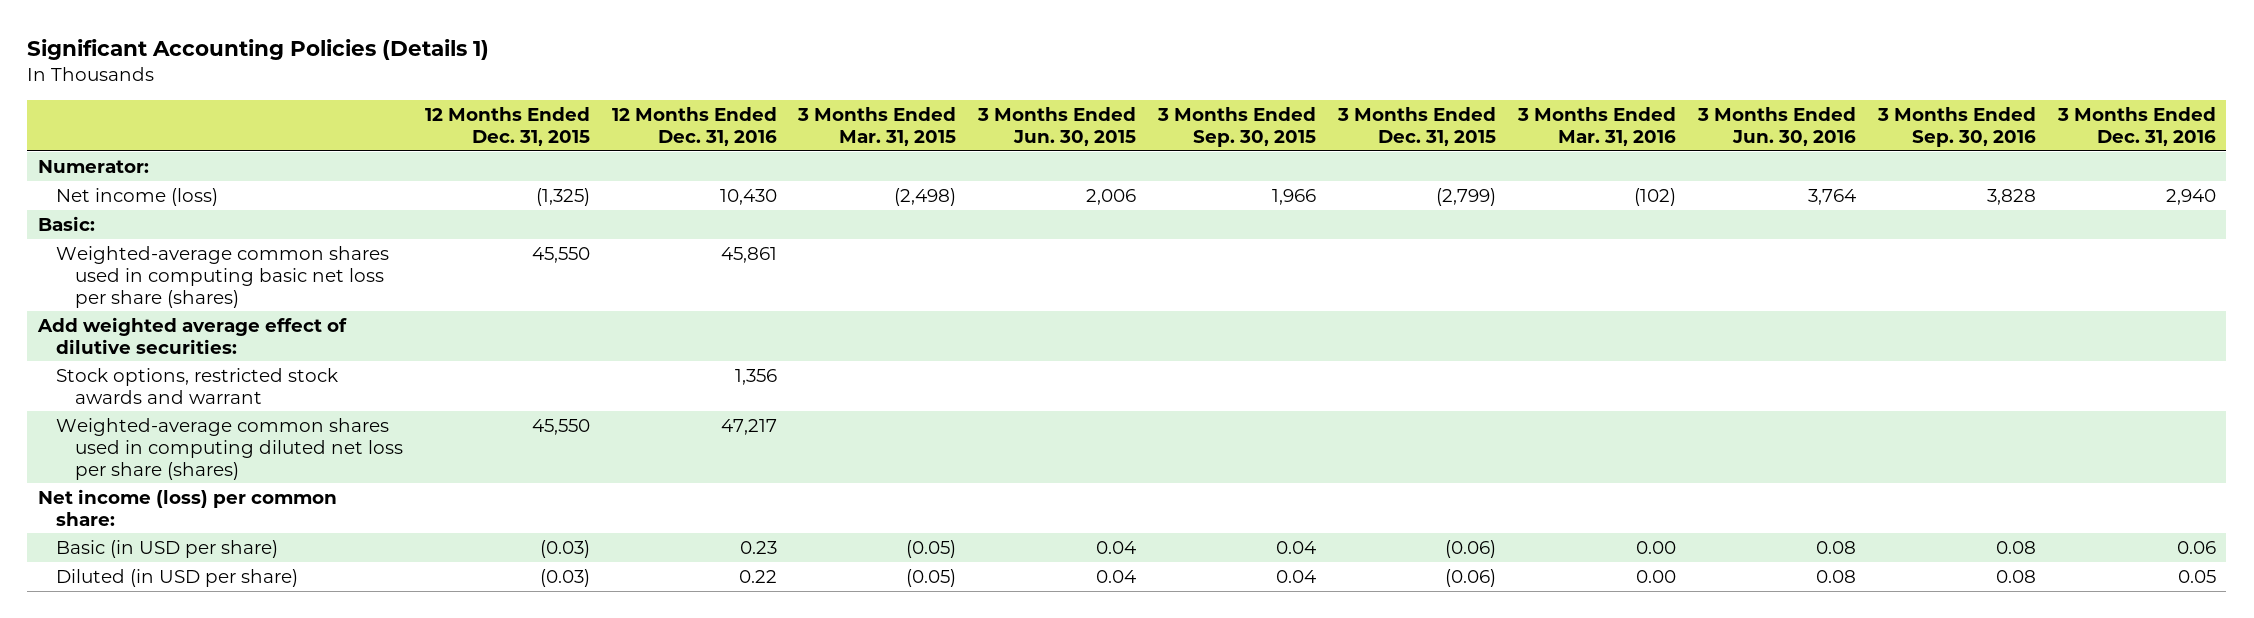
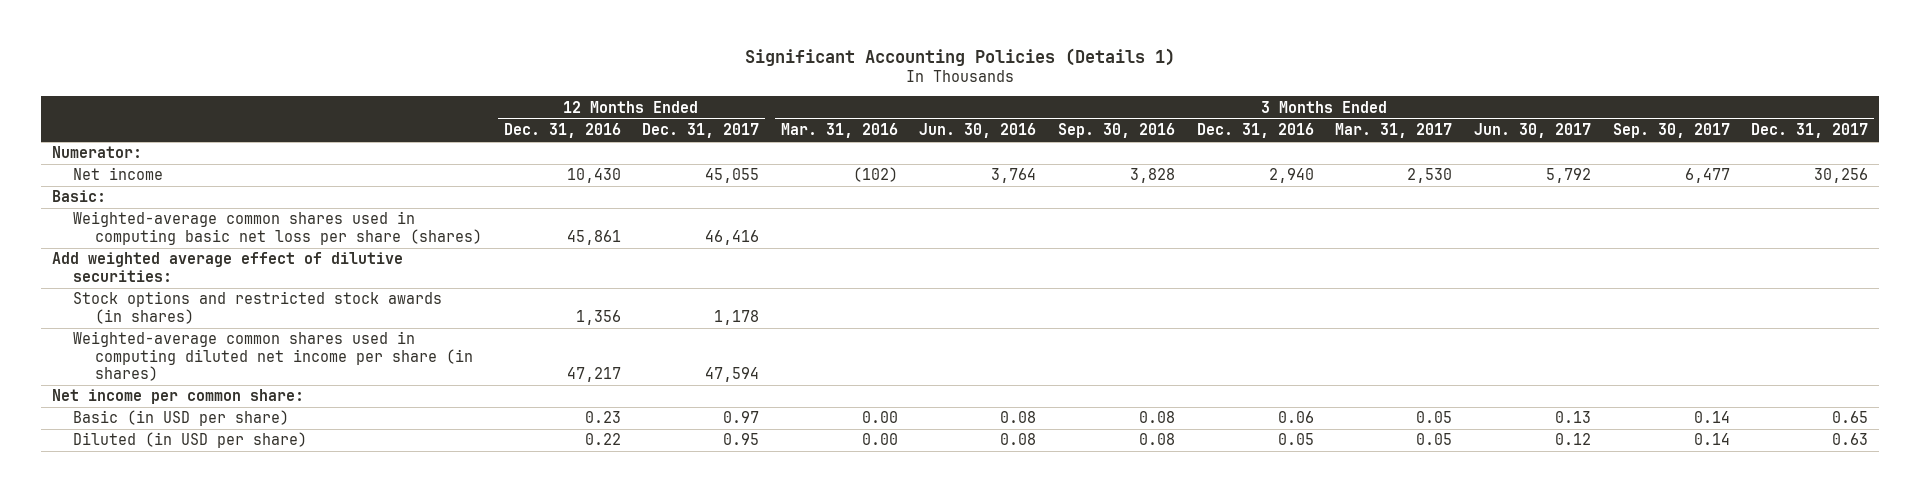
- | 12 Months Ended Dec. 31, 2015 | 12 Months Ended Dec. 31, 2016 | 3 Months Ended Mar. 31, 2015 | 3 Months Ended Jun. 30, 2015 | 3 Months Ended Sep. 30, 2015 | 3 Months Ended Dec. 31, 2015 | 3 Months Ended Mar. 31, 2016 | 3 Months Ended Jun. 30, 2016 | 3 Months Ended Sep. 30, 2016 | 3 Months Ended Dec. 31, 2016
+ | 12 Months Ended Dec. 31, 2016 | 12 Months Ended Dec. 31, 2017 | 3 Months Ended Mar. 31, 2016 | 3 Months Ended Jun. 30, 2016 | 3 Months Ended Sep. 30, 2016 | 3 Months Ended Dec. 31, 2016 | 3 Months Ended Mar. 31, 2017 | 3 Months Ended Jun. 30, 2017 | 3 Months Ended Sep. 30, 2017 | 3 Months Ended Dec. 31, 2017
- Net income (loss) | (1,325) | 10,430 | (2,498) | 2,006 | 1,966 | (2,799) | (102) | 3,764 | 3,828 | 2,940
+ Net income | 10,430 | 45,055 | (102) | 3,764 | 3,828 | 2,940 | 2,530 | 5,792 | 6,477 | 30,256
- Stock options, restricted stock awards and warrant | | 1,356 | | | | | | | |
- Weighted-average common shares used in computing diluted net loss per share (shares) | 45,550 | 47,217 | | | | | | | |
- Net income (loss) per common share:
+ Stock options and restricted stock awards (in shares) | 1,356 | 1,178 | | | | | | | |
+ Weighted-average common shares used in computing diluted net income per share (in shares) | 47,217 | 47,594 | | | | | | | |
+ Net income per common share:

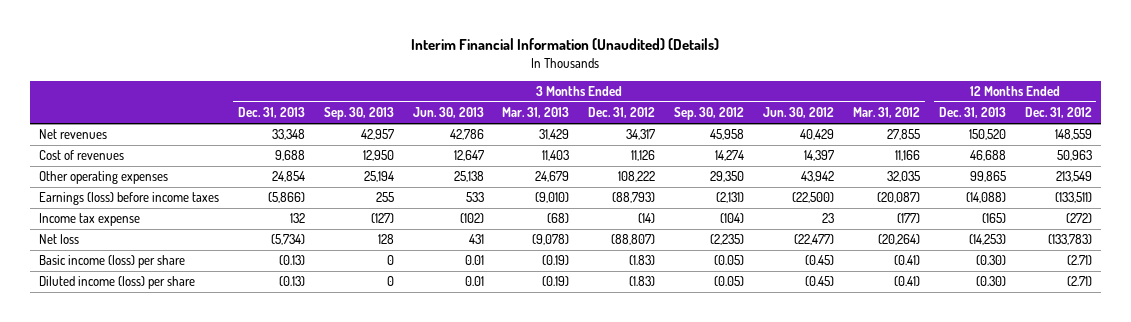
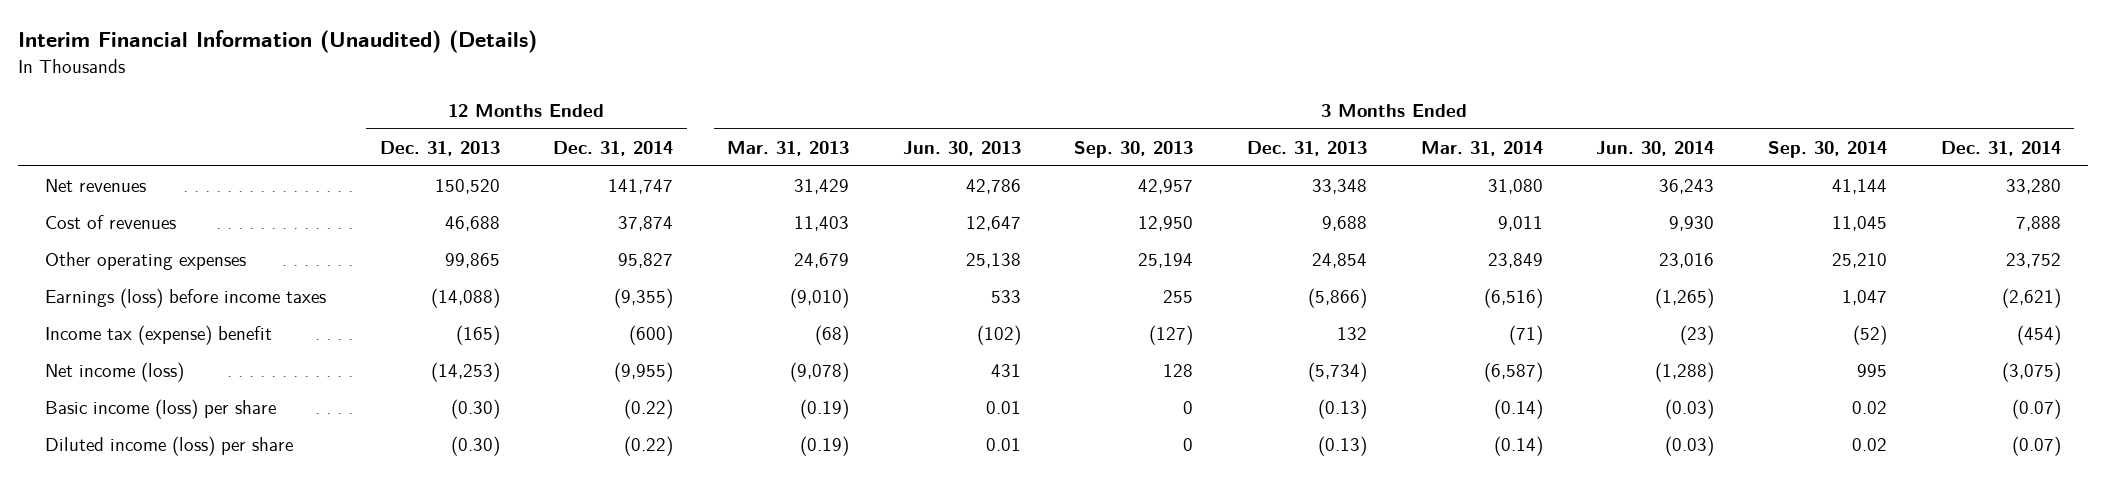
- | 3 Months Ended Dec. 31, 2013 | 3 Months Ended Sep. 30, 2013 | 3 Months Ended Jun. 30, 2013 | 3 Months Ended Mar. 31, 2013 | 3 Months Ended Dec. 31, 2012 | 3 Months Ended Sep. 30, 2012 | 3 Months Ended Jun. 30, 2012 | 3 Months Ended Mar. 31, 2012 | 12 Months Ended Dec. 31, 2013 | 12 Months Ended Dec. 31, 2012
+ | 12 Months Ended Dec. 31, 2013 | 12 Months Ended Dec. 31, 2014 | 3 Months Ended Mar. 31, 2013 | 3 Months Ended Jun. 30, 2013 | 3 Months Ended Sep. 30, 2013 | 3 Months Ended Dec. 31, 2013 | 3 Months Ended Mar. 31, 2014 | 3 Months Ended Jun. 30, 2014 | 3 Months Ended Sep. 30, 2014 | 3 Months Ended Dec. 31, 2014
- Income tax expense | 132 | (127) | (102) | (68) | (14) | (104) | 23 | (177) | (165) | (272)
- Net loss | (5,734) | 128 | 431 | (9,078) | (88,807) | (2,235) | (22,477) | (20,264) | (14,253) | (133,783)
+ Income tax (expense) benefit | (165) | (600) | (68) | (102) | (127) | 132 | (71) | (23) | (52) | (454)
+ Net income (loss) | (14,253) | (9,955) | (9,078) | 431 | 128 | (5,734) | (6,587) | (1,288) | 995 | (3,075)

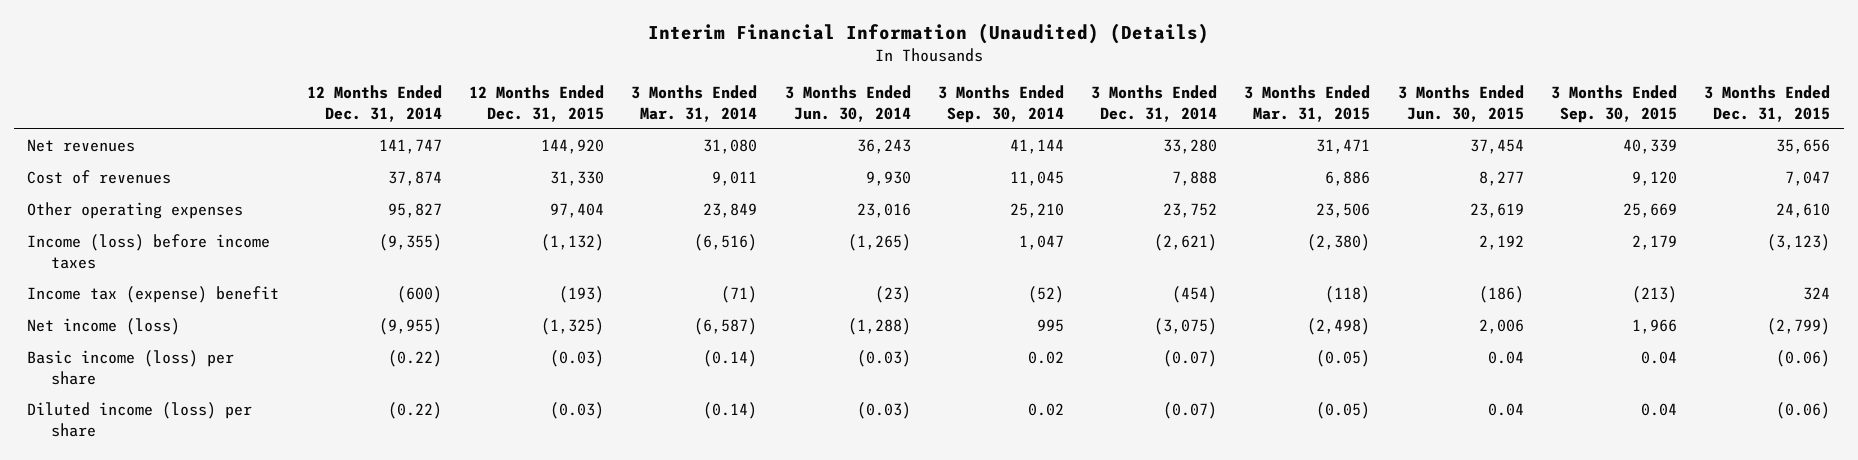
- | 12 Months Ended Dec. 31, 2013 | 12 Months Ended Dec. 31, 2014 | 3 Months Ended Mar. 31, 2013 | 3 Months Ended Jun. 30, 2013 | 3 Months Ended Sep. 30, 2013 | 3 Months Ended Dec. 31, 2013 | 3 Months Ended Mar. 31, 2014 | 3 Months Ended Jun. 30, 2014 | 3 Months Ended Sep. 30, 2014 | 3 Months Ended Dec. 31, 2014
+ | 12 Months Ended Dec. 31, 2014 | 12 Months Ended Dec. 31, 2015 | 3 Months Ended Mar. 31, 2014 | 3 Months Ended Jun. 30, 2014 | 3 Months Ended Sep. 30, 2014 | 3 Months Ended Dec. 31, 2014 | 3 Months Ended Mar. 31, 2015 | 3 Months Ended Jun. 30, 2015 | 3 Months Ended Sep. 30, 2015 | 3 Months Ended Dec. 31, 2015
- Earnings (loss) before income taxes | (14,088) | (9,355) | (9,010) | 533 | 255 | (5,866) | (6,516) | (1,265) | 1,047 | (2,621)
+ Income (loss) before income taxes | (9,355) | (1,132) | (6,516) | (1,265) | 1,047 | (2,621) | (2,380) | 2,192 | 2,179 | (3,123)

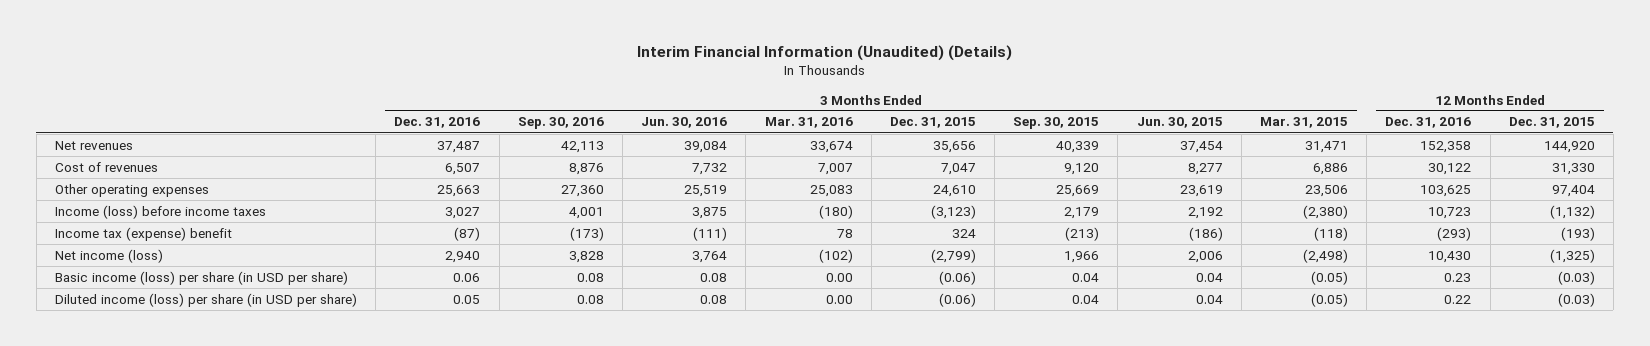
- | 12 Months Ended Dec. 31, 2014 | 12 Months Ended Dec. 31, 2015 | 3 Months Ended Mar. 31, 2014 | 3 Months Ended Jun. 30, 2014 | 3 Months Ended Sep. 30, 2014 | 3 Months Ended Dec. 31, 2014 | 3 Months Ended Mar. 31, 2015 | 3 Months Ended Jun. 30, 2015 | 3 Months Ended Sep. 30, 2015 | 3 Months Ended Dec. 31, 2015
+ | 3 Months Ended Dec. 31, 2016 | 3 Months Ended Sep. 30, 2016 | 3 Months Ended Jun. 30, 2016 | 3 Months Ended Mar. 31, 2016 | 3 Months Ended Dec. 31, 2015 | 3 Months Ended Sep. 30, 2015 | 3 Months Ended Jun. 30, 2015 | 3 Months Ended Mar. 31, 2015 | 12 Months Ended Dec. 31, 2016 | 12 Months Ended Dec. 31, 2015
- Basic income (loss) per share | (0.22) | (0.03) | (0.14) | (0.03) | 0.02 | (0.07) | (0.05) | 0.04 | 0.04 | (0.06)
- Diluted income (loss) per share | (0.22) | (0.03) | (0.14) | (0.03) | 0.02 | (0.07) | (0.05) | 0.04 | 0.04 | (0.06)
+ Basic income (loss) per share (in USD per share) | 0.06 | 0.08 | 0.08 | 0.00 | (0.06) | 0.04 | 0.04 | (0.05) | 0.23 | (0.03)
+ Diluted income (loss) per share (in USD per share) | 0.05 | 0.08 | 0.08 | 0.00 | (0.06) | 0.04 | 0.04 | (0.05) | 0.22 | (0.03)

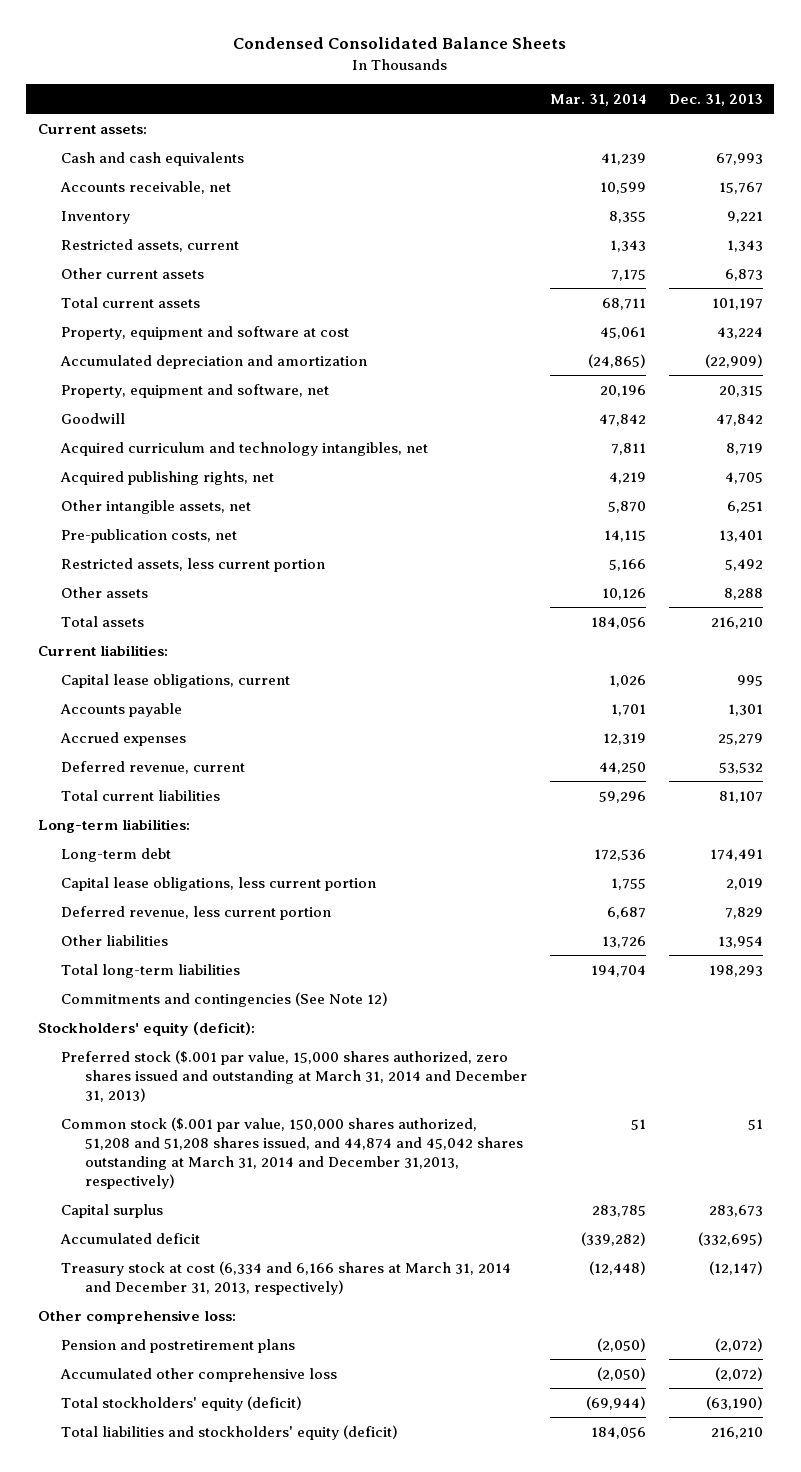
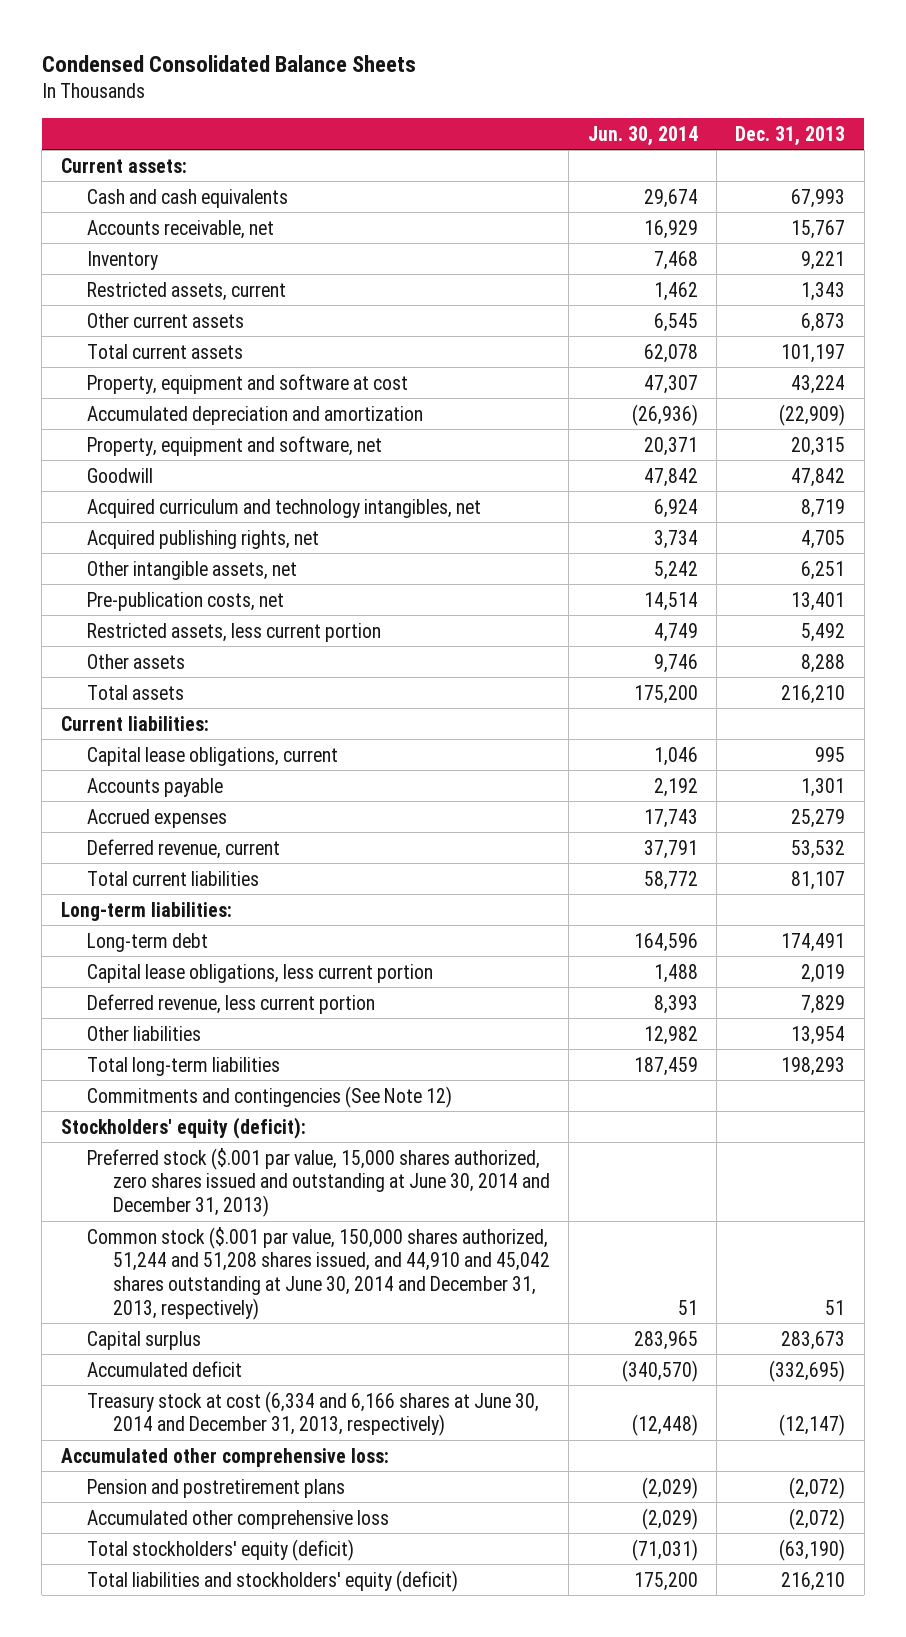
- | Mar. 31, 2014 | Dec. 31, 2013
+ | Jun. 30, 2014 | Dec. 31, 2013
- Preferred stock ($.001 par value, 15,000 shares authorized, zero shares issued and outstanding at March 31, 2014 and December 31, 2013)
- Common stock ($.001 par value, 150,000 shares authorized, 51,208 and 51,208 shares issued, and 44,874 and 45,042 shares outstanding at March 31, 2014 and December 31,2013, respectively) | 51 | 51
+ Preferred stock ($.001 par value, 15,000 shares authorized, zero shares issued and outstanding at June 30, 2014 and December 31, 2013)
+ Common stock ($.001 par value, 150,000 shares authorized, 51,244 and 51,208 shares issued, and 44,910 and 45,042 shares outstanding at June 30, 2014 and December 31, 2013, respectively) | 51 | 51
- Treasury stock at cost (6,334 and 6,166 shares at March 31, 2014 and December 31, 2013, respectively) | (12,448) | (12,147)
- Other comprehensive loss:
+ Treasury stock at cost (6,334 and 6,166 shares at June 30, 2014 and December 31, 2013, respectively) | (12,448) | (12,147)
+ Accumulated other comprehensive loss:

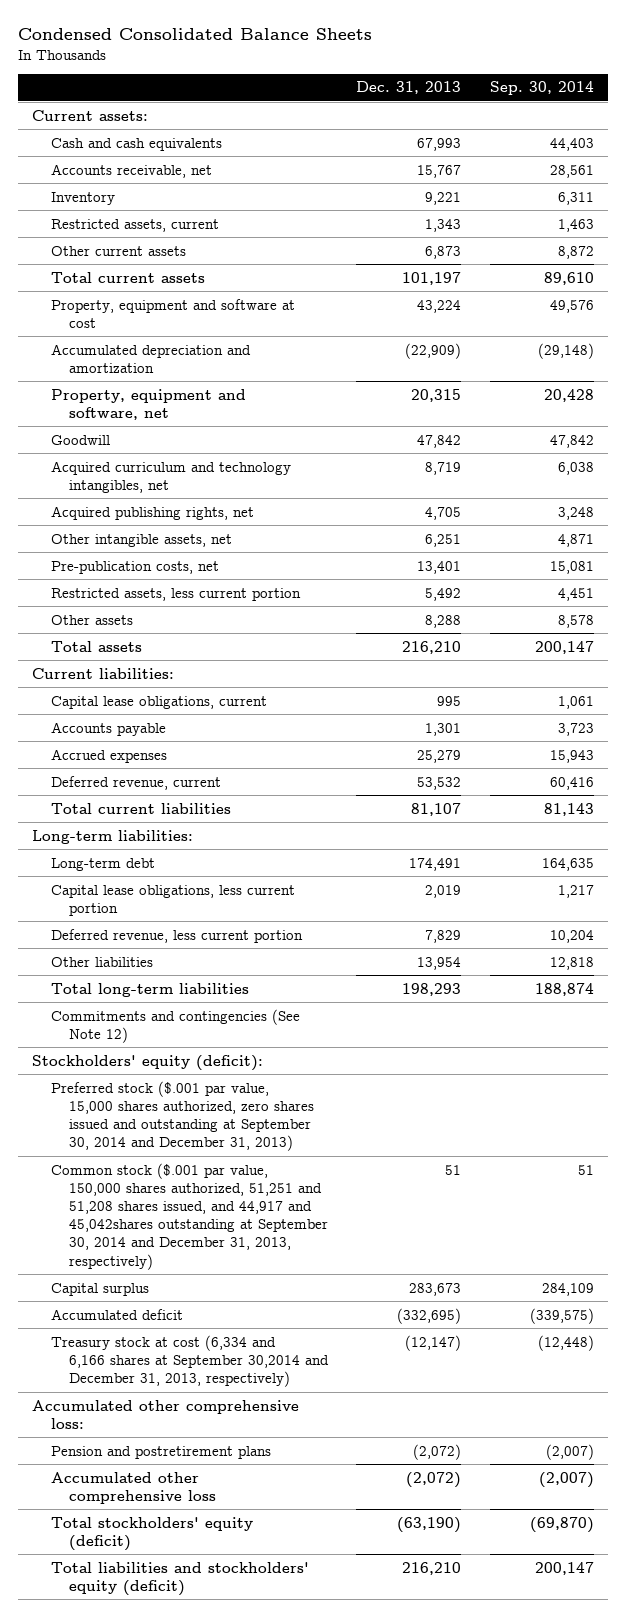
- | Jun. 30, 2014 | Dec. 31, 2013
+ | Dec. 31, 2013 | Sep. 30, 2014
- Preferred stock ($.001 par value, 15,000 shares authorized, zero shares issued and outstanding at June 30, 2014 and December 31, 2013)
- Common stock ($.001 par value, 150,000 shares authorized, 51,244 and 51,208 shares issued, and 44,910 and 45,042 shares outstanding at June 30, 2014 and December 31, 2013, respectively) | 51 | 51
+ Preferred stock ($.001 par value, 15,000 shares authorized, zero shares issued and outstanding at September 30, 2014 and December 31, 2013)
+ Common stock ($.001 par value, 150,000 shares authorized, 51,251 and 51,208 shares issued, and 44,917 and 45,042shares outstanding at September 30, 2014 and December 31, 2013, respectively) | 51 | 51
- Treasury stock at cost (6,334 and 6,166 shares at June 30, 2014 and December 31, 2013, respectively) | (12,448) | (12,147)
+ Treasury stock at cost (6,334 and 6,166 shares at September 30,2014 and December 31, 2013, respectively) | (12,147) | (12,448)

